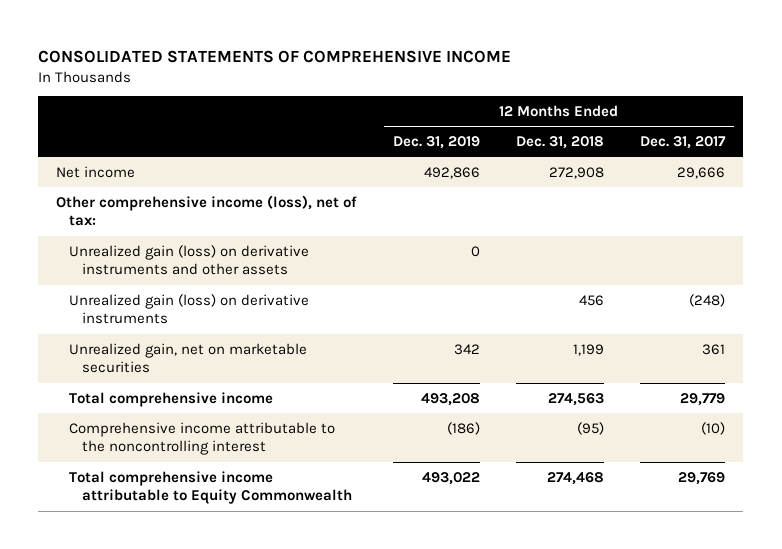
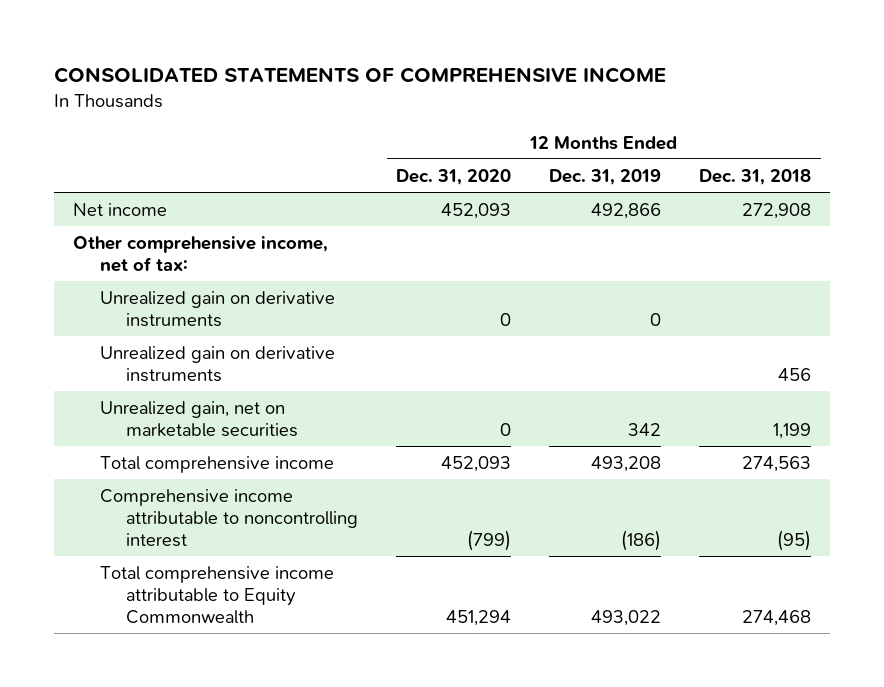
- | 12 Months Ended Dec. 31, 2019 | 12 Months Ended Dec. 31, 2018 | 12 Months Ended Dec. 31, 2017
+ | 12 Months Ended Dec. 31, 2020 | 12 Months Ended Dec. 31, 2019 | 12 Months Ended Dec. 31, 2018
- Other comprehensive income (loss), net of tax:
- Unrealized gain (loss) on derivative instruments and other assets | 0 | |
- Unrealized gain (loss) on derivative instruments | | 456 | (248)
+ Other comprehensive income, net of tax:
+ Unrealized gain on derivative instruments | 0 | 0 |
+ Unrealized gain on derivative instruments | | | 456
- Comprehensive income attributable to the noncontrolling interest | (186) | (95) | (10)
+ Comprehensive income attributable to noncontrolling interest | (799) | (186) | (95)

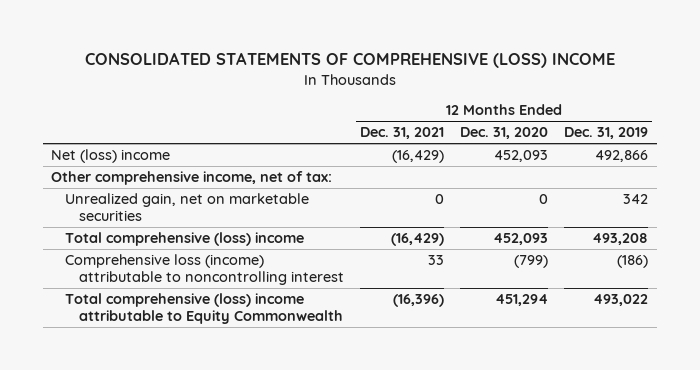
- CONSOLIDATED STATEMENTS OF COMPREHENSIVE INCOME
+ CONSOLIDATED STATEMENTS OF COMPREHENSIVE (LOSS) INCOME
- | 12 Months Ended Dec. 31, 2020 | 12 Months Ended Dec. 31, 2019 | 12 Months Ended Dec. 31, 2018
+ | 12 Months Ended Dec. 31, 2021 | 12 Months Ended Dec. 31, 2020 | 12 Months Ended Dec. 31, 2019
- Net income | 452,093 | 492,866 | 272,908
+ Net (loss) income | (16,429) | 452,093 | 492,866
- Unrealized gain on derivative instruments | 0 | 0 |
- Unrealized gain on derivative instruments | | | 456
- Total comprehensive income | 452,093 | 493,208 | 274,563
- Comprehensive income attributable to noncontrolling interest | (799) | (186) | (95)
- Total comprehensive income attributable to Equity Commonwealth | 451,294 | 493,022 | 274,468
+ Total comprehensive (loss) income | (16,429) | 452,093 | 493,208
+ Comprehensive loss (income) attributable to noncontrolling interest | 33 | (799) | (186)
+ Total comprehensive (loss) income attributable to Equity Commonwealth | (16,396) | 451,294 | 493,022

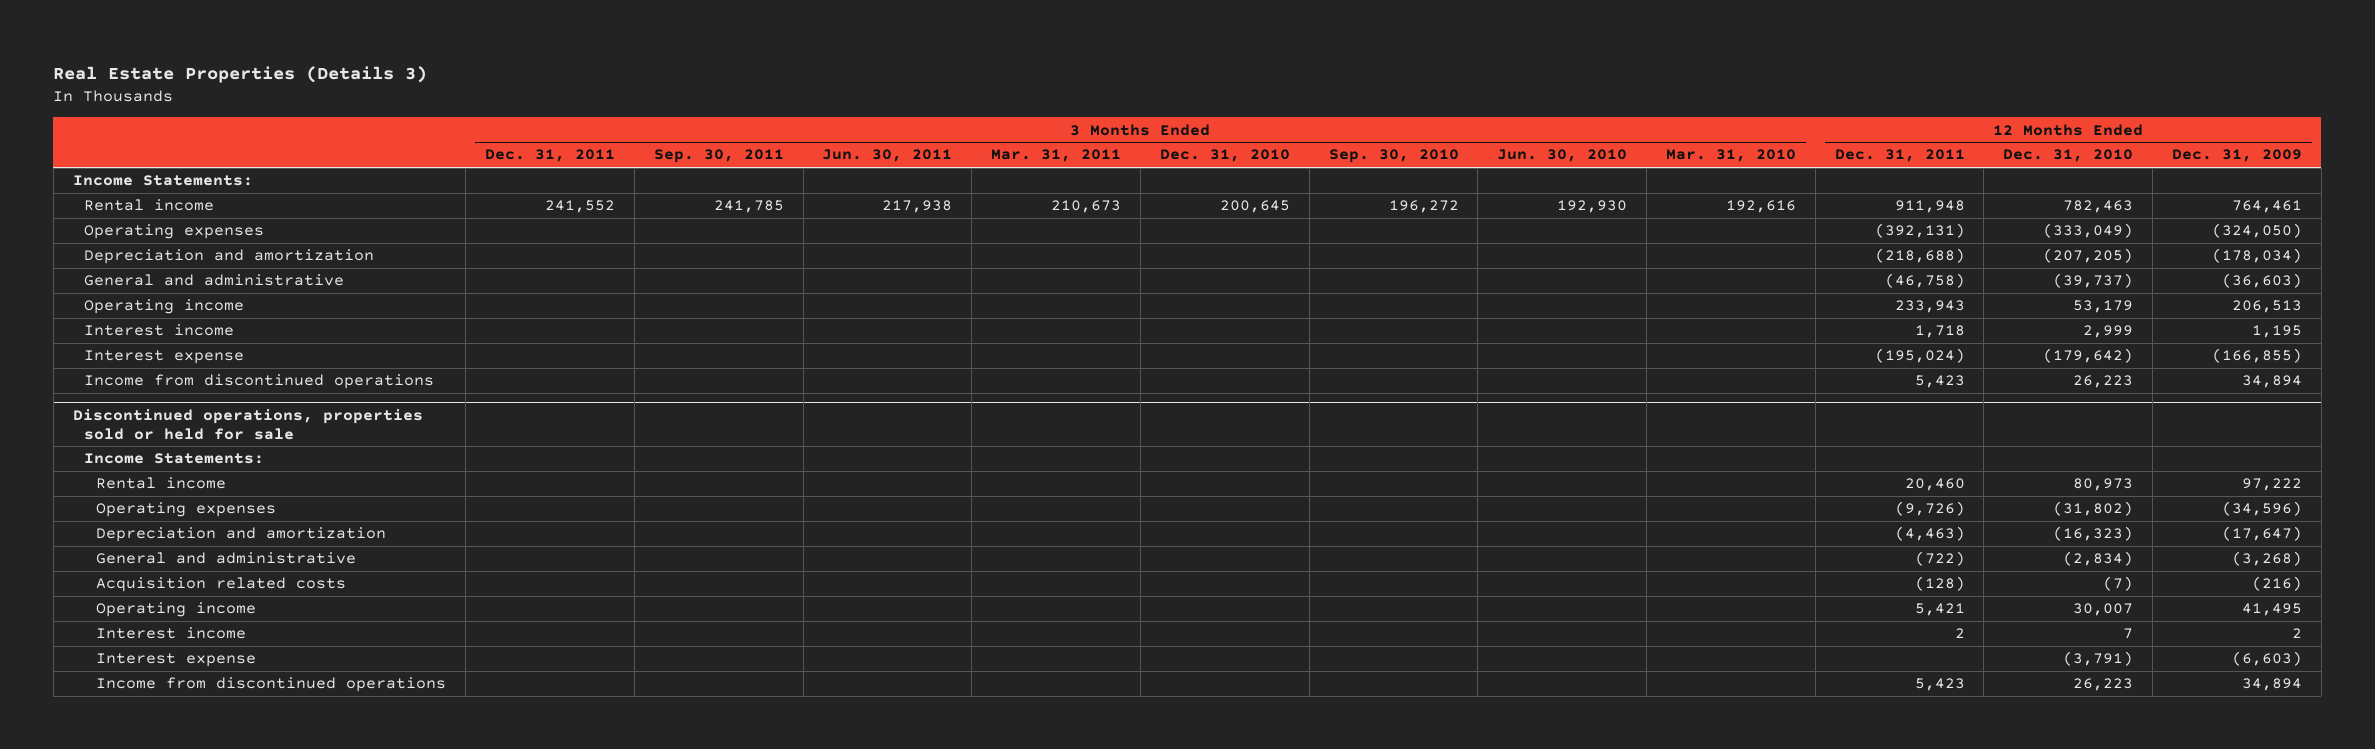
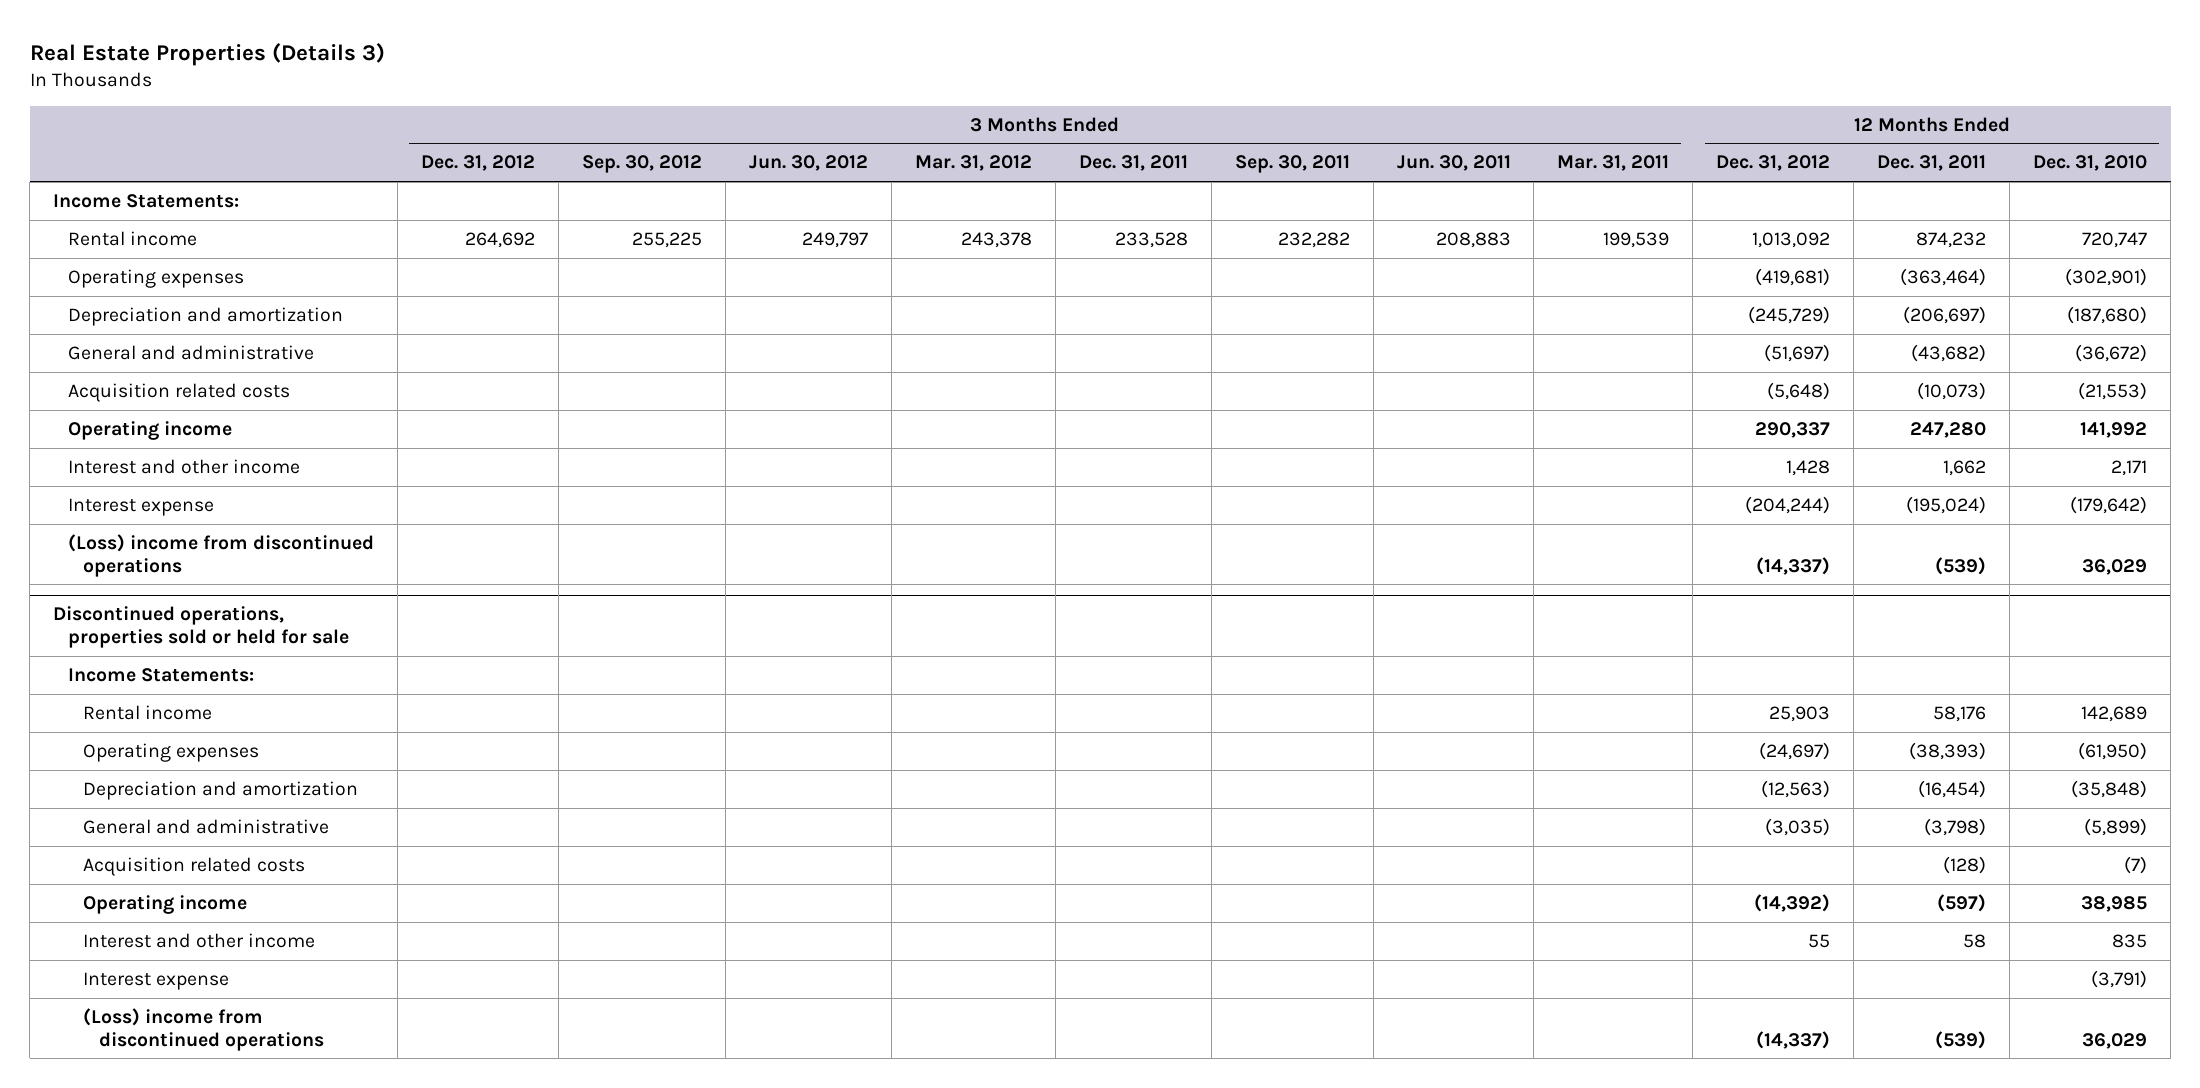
- | 3 Months Ended Dec. 31, 2011 | 3 Months Ended Sep. 30, 2011 | 3 Months Ended Jun. 30, 2011 | 3 Months Ended Mar. 31, 2011 | 3 Months Ended Dec. 31, 2010 | 3 Months Ended Sep. 30, 2010 | 3 Months Ended Jun. 30, 2010 | 3 Months Ended Mar. 31, 2010 | 12 Months Ended Dec. 31, 2011 | 12 Months Ended Dec. 31, 2010 | 12 Months Ended Dec. 31, 2009
+ | 3 Months Ended Dec. 31, 2012 | 3 Months Ended Sep. 30, 2012 | 3 Months Ended Jun. 30, 2012 | 3 Months Ended Mar. 31, 2012 | 3 Months Ended Dec. 31, 2011 | 3 Months Ended Sep. 30, 2011 | 3 Months Ended Jun. 30, 2011 | 3 Months Ended Mar. 31, 2011 | 12 Months Ended Dec. 31, 2012 | 12 Months Ended Dec. 31, 2011 | 12 Months Ended Dec. 31, 2010
- Rental income | 241,552 | 241,785 | 217,938 | 210,673 | 200,645 | 196,272 | 192,930 | 192,616 | 911,948 | 782,463 | 764,461
- Operating expenses | | | | | | | | | (392,131) | (333,049) | (324,050)
- Depreciation and amortization | | | | | | | | | (218,688) | (207,205) | (178,034)
- General and administrative | | | | | | | | | (46,758) | (39,737) | (36,603)
- Operating income | | | | | | | | | 233,943 | 53,179 | 206,513
- Interest income | | | | | | | | | 1,718 | 2,999 | 1,195
+ Rental income | 264,692 | 255,225 | 249,797 | 243,378 | 233,528 | 232,282 | 208,883 | 199,539 | 1,013,092 | 874,232 | 720,747
+ Operating expenses | | | | | | | | | (419,681) | (363,464) | (302,901)
+ Depreciation and amortization | | | | | | | | | (245,729) | (206,697) | (187,680)
+ General and administrative | | | | | | | | | (51,697) | (43,682) | (36,672)
+ Acquisition related costs | | | | | | | | | (5,648) | (10,073) | (21,553)
+ Operating income | | | | | | | | | 290,337 | 247,280 | 141,992
+ Interest and other income | | | | | | | | | 1,428 | 1,662 | 2,171
- Income from discontinued operations | | | | | | | | | 5,423 | 26,223 | 34,894
+ (Loss) income from discontinued operations | | | | | | | | | (14,337) | (539) | 36,029
@ Discontinued operations, properties sold or held for sale
- Rental income | | | | | | | | | 20,460 | 80,973 | 97,222
- Operating expenses | | | | | | | | | (9,726) | (31,802) | (34,596)
- Depreciation and amortization | | | | | | | | | (4,463) | (16,323) | (17,647)
- General and administrative | | | | | | | | | (722) | (2,834) | (3,268)
+ Rental income | | | | | | | | | 25,903 | 58,176 | 142,689
+ Operating expenses | | | | | | | | | (24,697) | (38,393) | (61,950)
+ Depreciation and amortization | | | | | | | | | (12,563) | (16,454) | (35,848)
+ General and administrative | | | | | | | | | (3,035) | (3,798) | (5,899)
- Operating income | | | | | | | | | 5,421 | 30,007 | 41,495
- Interest income | | | | | | | | | 2 | 7 | 2
+ Operating income | | | | | | | | | (14,392) | (597) | 38,985
+ Interest and other income | | | | | | | | | 55 | 58 | 835
- Income from discontinued operations | | | | | | | | | 5,423 | 26,223 | 34,894
+ (Loss) income from discontinued operations | | | | | | | | | (14,337) | (539) | 36,029

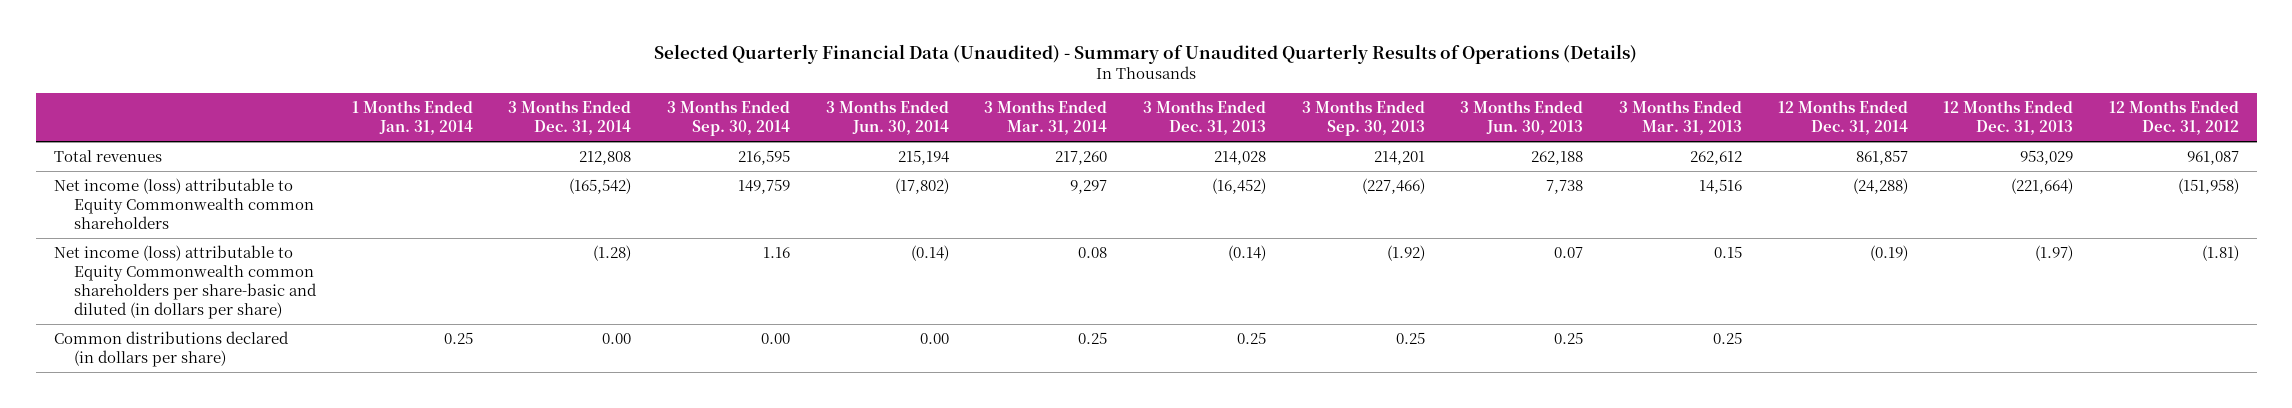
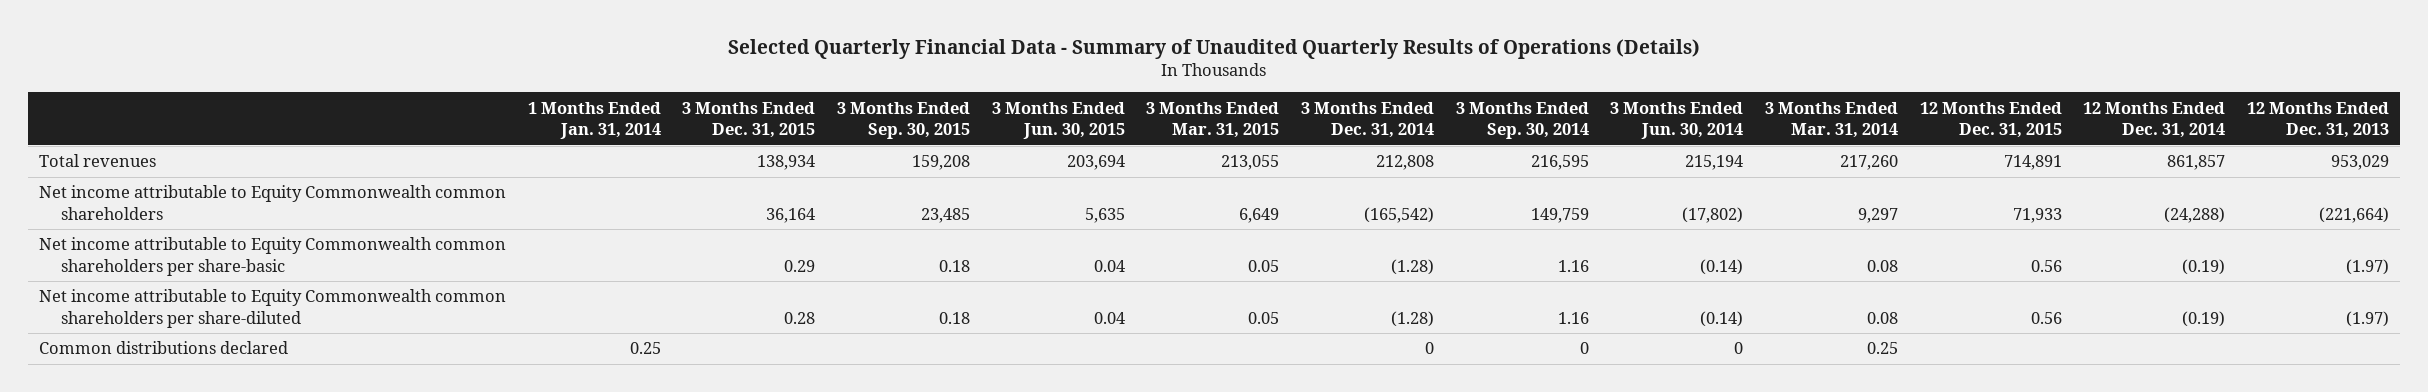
- Selected Quarterly Financial Data (Unaudited) - Summary of Unaudited Quarterly Results of Operations (Details)
+ Selected Quarterly Financial Data - Summary of Unaudited Quarterly Results of Operations (Details)
- | 1 Months Ended Jan. 31, 2014 | 3 Months Ended Dec. 31, 2014 | 3 Months Ended Sep. 30, 2014 | 3 Months Ended Jun. 30, 2014 | 3 Months Ended Mar. 31, 2014 | 3 Months Ended Dec. 31, 2013 | 3 Months Ended Sep. 30, 2013 | 3 Months Ended Jun. 30, 2013 | 3 Months Ended Mar. 31, 2013 | 12 Months Ended Dec. 31, 2014 | 12 Months Ended Dec. 31, 2013 | 12 Months Ended Dec. 31, 2012
+ | 1 Months Ended Jan. 31, 2014 | 3 Months Ended Dec. 31, 2015 | 3 Months Ended Sep. 30, 2015 | 3 Months Ended Jun. 30, 2015 | 3 Months Ended Mar. 31, 2015 | 3 Months Ended Dec. 31, 2014 | 3 Months Ended Sep. 30, 2014 | 3 Months Ended Jun. 30, 2014 | 3 Months Ended Mar. 31, 2014 | 12 Months Ended Dec. 31, 2015 | 12 Months Ended Dec. 31, 2014 | 12 Months Ended Dec. 31, 2013
- Net income (loss) attributable to Equity Commonwealth common shareholders | | (165,542) | 149,759 | (17,802) | 9,297 | (16,452) | (227,466) | 7,738 | 14,516 | (24,288) | (221,664) | (151,958)
- Net income (loss) attributable to Equity Commonwealth common shareholders per share-basic and diluted (in dollars per share) | | (1.28) | 1.16 | (0.14) | 0.08 | (0.14) | (1.92) | 0.07 | 0.15 | (0.19) | (1.97) | (1.81)
- Common distributions declared (in dollars per share) | 0.25 | 0.00 | 0.00 | 0.00 | 0.25 | 0.25 | 0.25 | 0.25 | 0.25 | | |
+ Net income attributable to Equity Commonwealth common shareholders | | 36,164 | 23,485 | 5,635 | 6,649 | (165,542) | 149,759 | (17,802) | 9,297 | 71,933 | (24,288) | (221,664)
+ Net income attributable to Equity Commonwealth common shareholders per share-basic | | 0.29 | 0.18 | 0.04 | 0.05 | (1.28) | 1.16 | (0.14) | 0.08 | 0.56 | (0.19) | (1.97)
+ Net income attributable to Equity Commonwealth common shareholders per share-diluted | | 0.28 | 0.18 | 0.04 | 0.05 | (1.28) | 1.16 | (0.14) | 0.08 | 0.56 | (0.19) | (1.97)
+ Common distributions declared | 0.25 | | | | | 0 | 0 | 0 | 0.25 | | |

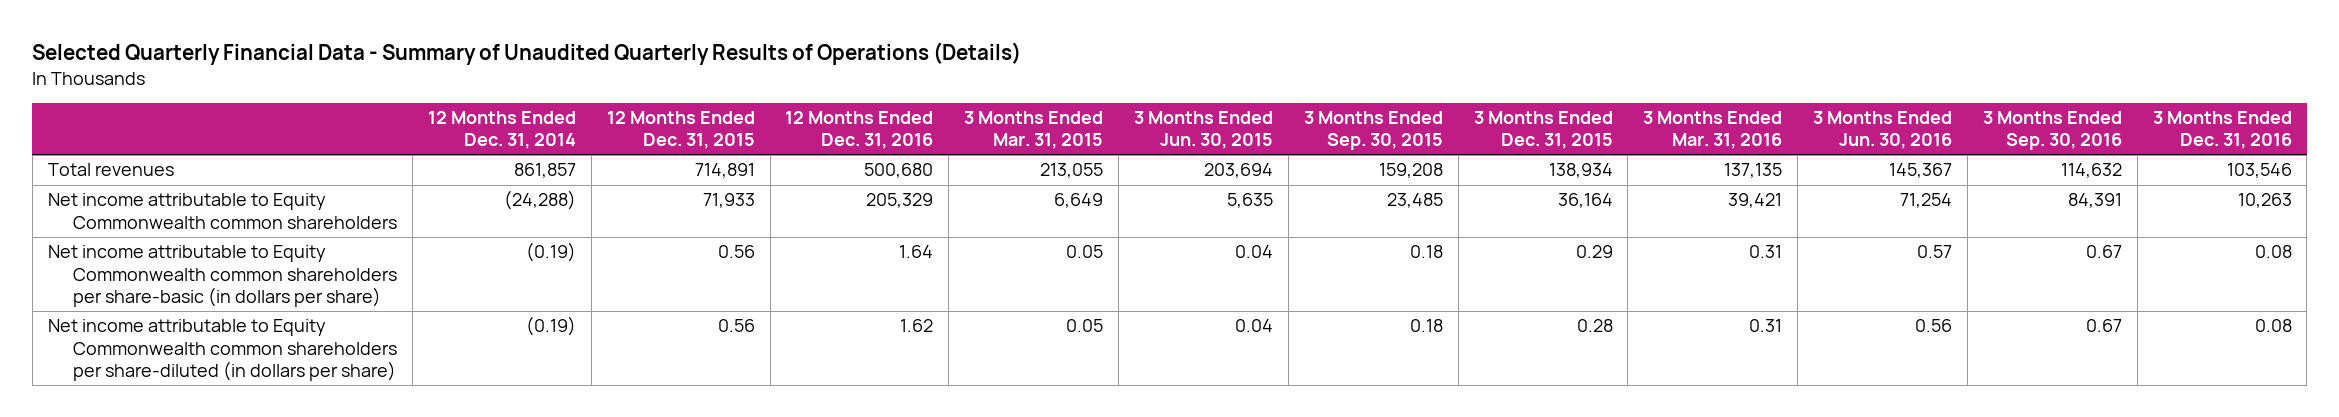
- | 1 Months Ended Jan. 31, 2014 | 3 Months Ended Dec. 31, 2015 | 3 Months Ended Sep. 30, 2015 | 3 Months Ended Jun. 30, 2015 | 3 Months Ended Mar. 31, 2015 | 3 Months Ended Dec. 31, 2014 | 3 Months Ended Sep. 30, 2014 | 3 Months Ended Jun. 30, 2014 | 3 Months Ended Mar. 31, 2014 | 12 Months Ended Dec. 31, 2015 | 12 Months Ended Dec. 31, 2014 | 12 Months Ended Dec. 31, 2013
+ | 12 Months Ended Dec. 31, 2014 | 12 Months Ended Dec. 31, 2015 | 12 Months Ended Dec. 31, 2016 | 3 Months Ended Mar. 31, 2015 | 3 Months Ended Jun. 30, 2015 | 3 Months Ended Sep. 30, 2015 | 3 Months Ended Dec. 31, 2015 | 3 Months Ended Mar. 31, 2016 | 3 Months Ended Jun. 30, 2016 | 3 Months Ended Sep. 30, 2016 | 3 Months Ended Dec. 31, 2016
- Net income attributable to Equity Commonwealth common shareholders per share-basic | | 0.29 | 0.18 | 0.04 | 0.05 | (1.28) | 1.16 | (0.14) | 0.08 | 0.56 | (0.19) | (1.97)
- Net income attributable to Equity Commonwealth common shareholders per share-diluted | | 0.28 | 0.18 | 0.04 | 0.05 | (1.28) | 1.16 | (0.14) | 0.08 | 0.56 | (0.19) | (1.97)
- Common distributions declared | 0.25 | | | | | 0 | 0 | 0 | 0.25 | | |
+ Net income attributable to Equity Commonwealth common shareholders per share-basic (in dollars per share) | (0.19) | 0.56 | 1.64 | 0.05 | 0.04 | 0.18 | 0.29 | 0.31 | 0.57 | 0.67 | 0.08
+ Net income attributable to Equity Commonwealth common shareholders per share-diluted (in dollars per share) | (0.19) | 0.56 | 1.62 | 0.05 | 0.04 | 0.18 | 0.28 | 0.31 | 0.56 | 0.67 | 0.08

